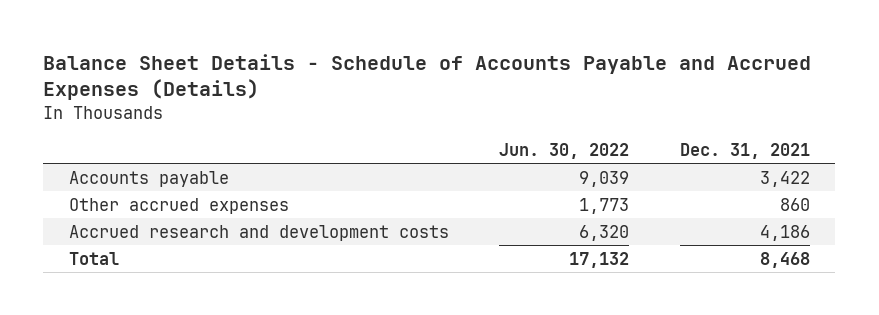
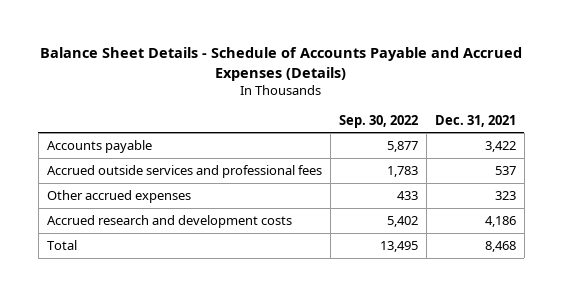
- | Jun. 30, 2022 | Dec. 31, 2021
+ | Sep. 30, 2022 | Dec. 31, 2021
- Other accrued expenses | 1,773 | 860
+ Accrued outside services and professional fees | 1,783 | 537
+ Other accrued expenses | 433 | 323

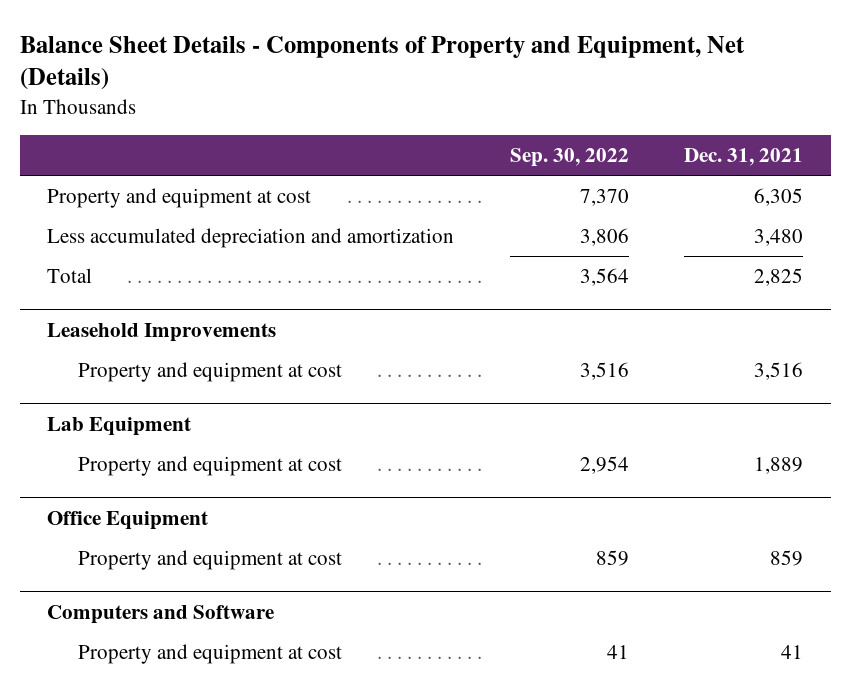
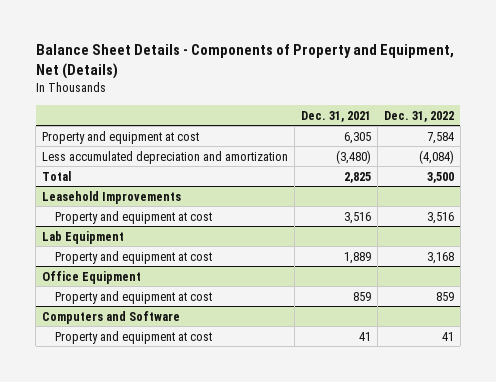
- | Sep. 30, 2022 | Dec. 31, 2021
+ | Dec. 31, 2021 | Dec. 31, 2022
- Less accumulated depreciation and amortization | 3,806 | 3,480
+ Less accumulated depreciation and amortization | (3,480) | (4,084)

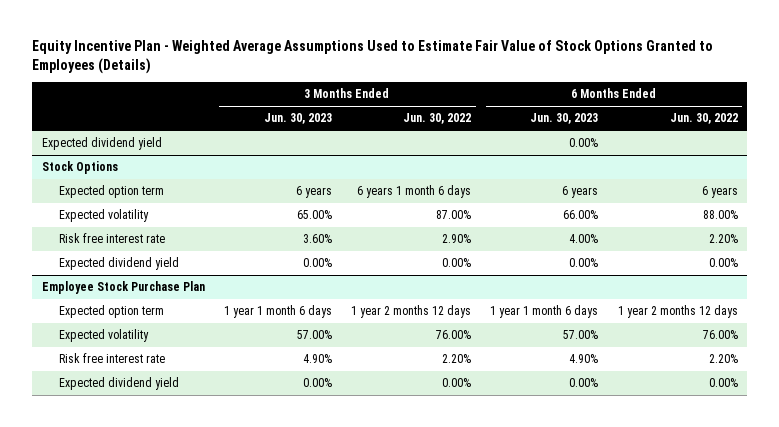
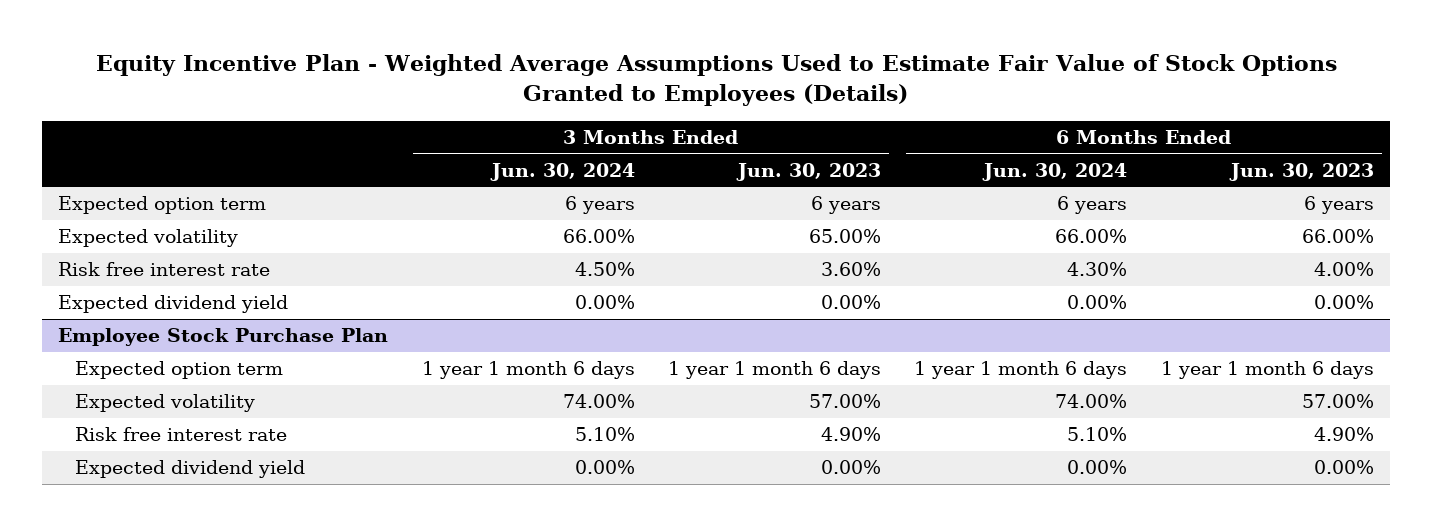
- | 3 Months Ended Jun. 30, 2023 | 3 Months Ended Jun. 30, 2022 | 6 Months Ended Jun. 30, 2023 | 6 Months Ended Jun. 30, 2022
+ | 3 Months Ended Jun. 30, 2024 | 3 Months Ended Jun. 30, 2023 | 6 Months Ended Jun. 30, 2024 | 6 Months Ended Jun. 30, 2023
- Expected dividend yield | | | 0.00% |
- Stock Options

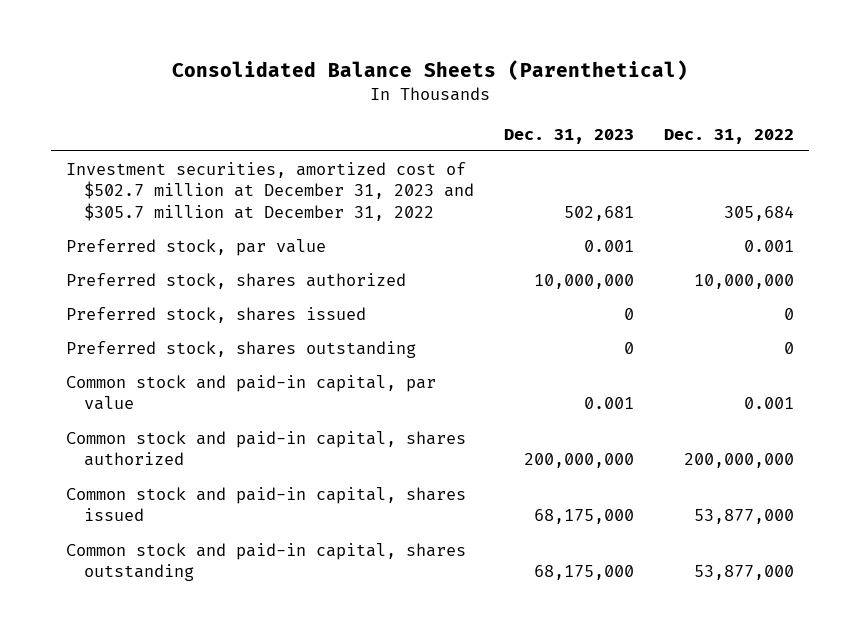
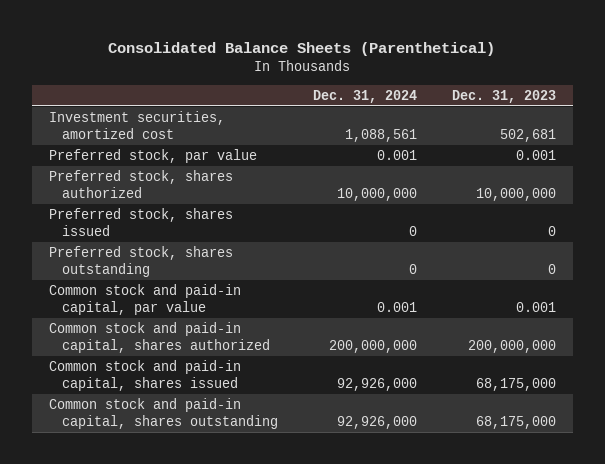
- | Dec. 31, 2023 | Dec. 31, 2022
+ | Dec. 31, 2024 | Dec. 31, 2023
- Investment securities, amortized cost of $502.7 million at December 31, 2023 and $305.7 million at December 31, 2022 | 502,681 | 305,684
+ Investment securities, amortized cost | 1,088,561 | 502,681

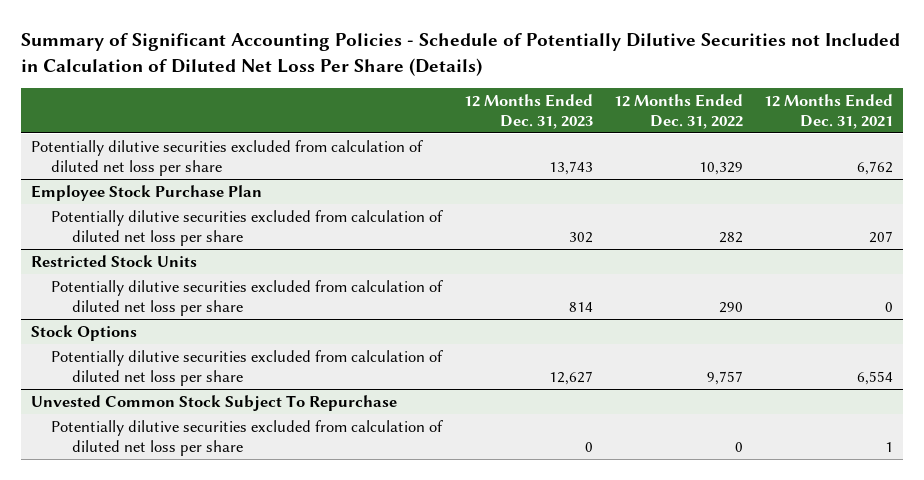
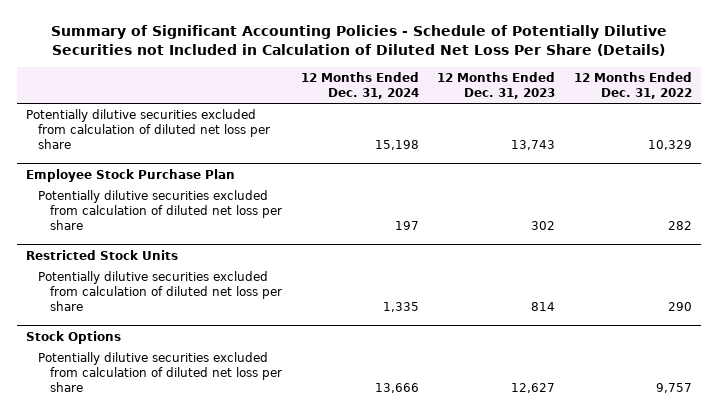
- | 12 Months Ended Dec. 31, 2023 | 12 Months Ended Dec. 31, 2022 | 12 Months Ended Dec. 31, 2021
+ | 12 Months Ended Dec. 31, 2024 | 12 Months Ended Dec. 31, 2023 | 12 Months Ended Dec. 31, 2022
- Unvested Common Stock Subject To Repurchase
- Potentially dilutive securities excluded from calculation of diluted net loss per share | 0 | 0 | 1

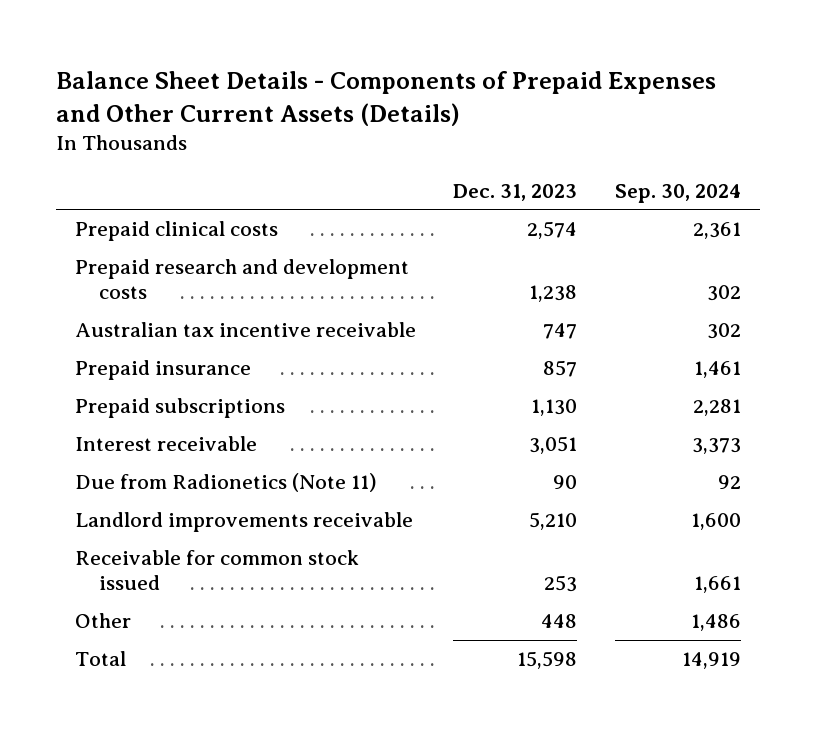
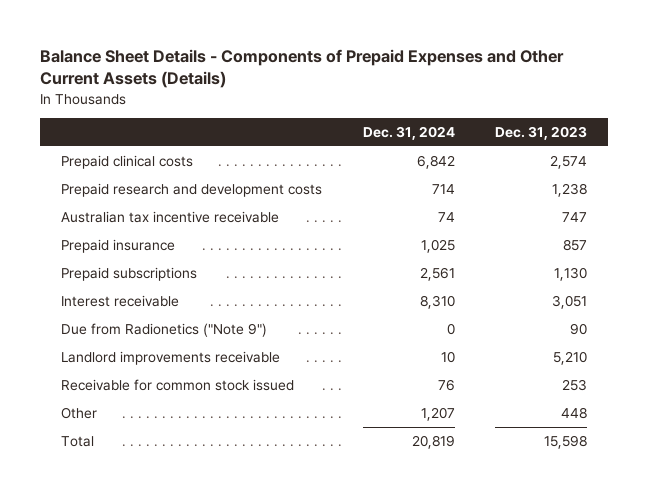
- | Dec. 31, 2023 | Sep. 30, 2024
+ | Dec. 31, 2024 | Dec. 31, 2023
- Due from Radionetics (Note 11) | 90 | 92
+ Due from Radionetics ("Note 9") | 0 | 90

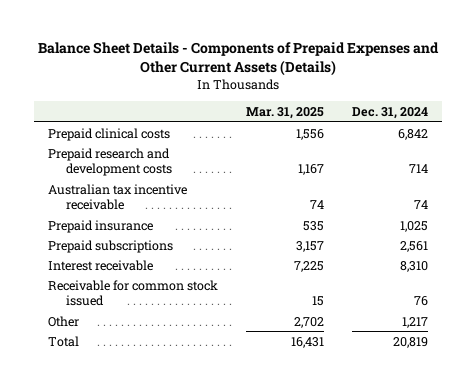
- | Dec. 31, 2024 | Dec. 31, 2023
+ | Mar. 31, 2025 | Dec. 31, 2024
- Due from Radionetics ("Note 9") | 0 | 90
- Landlord improvements receivable | 10 | 5,210
- Other | 1,207 | 448
+ Other | 2,702 | 1,217

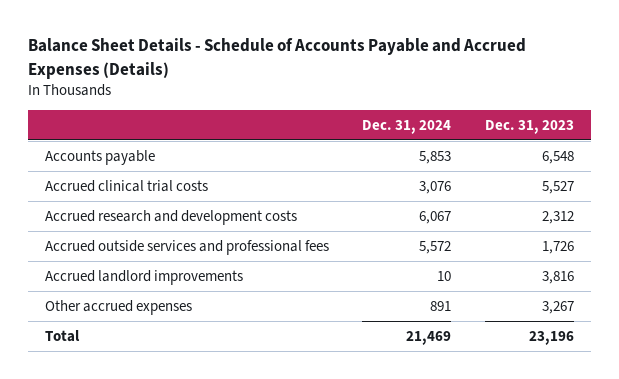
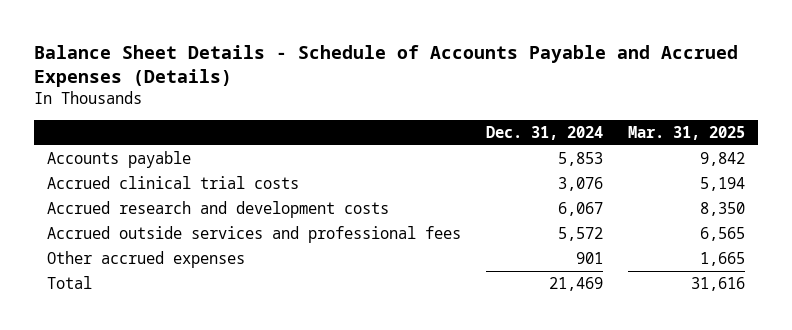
- | Dec. 31, 2024 | Dec. 31, 2023
+ | Dec. 31, 2024 | Mar. 31, 2025
- Accrued landlord improvements | 10 | 3,816
- Other accrued expenses | 891 | 3,267
+ Other accrued expenses | 901 | 1,665

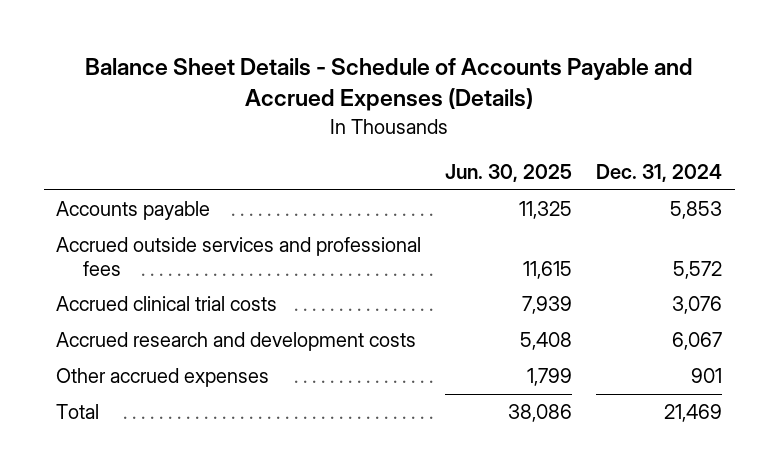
- | Dec. 31, 2024 | Mar. 31, 2025
+ | Jun. 30, 2025 | Dec. 31, 2024
moved up: Accrued outside services and professional fees | 11,615 | 5,572

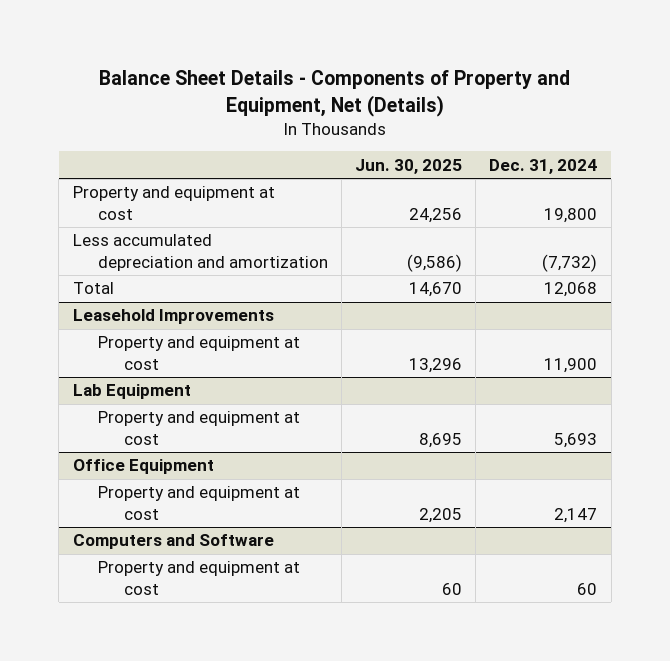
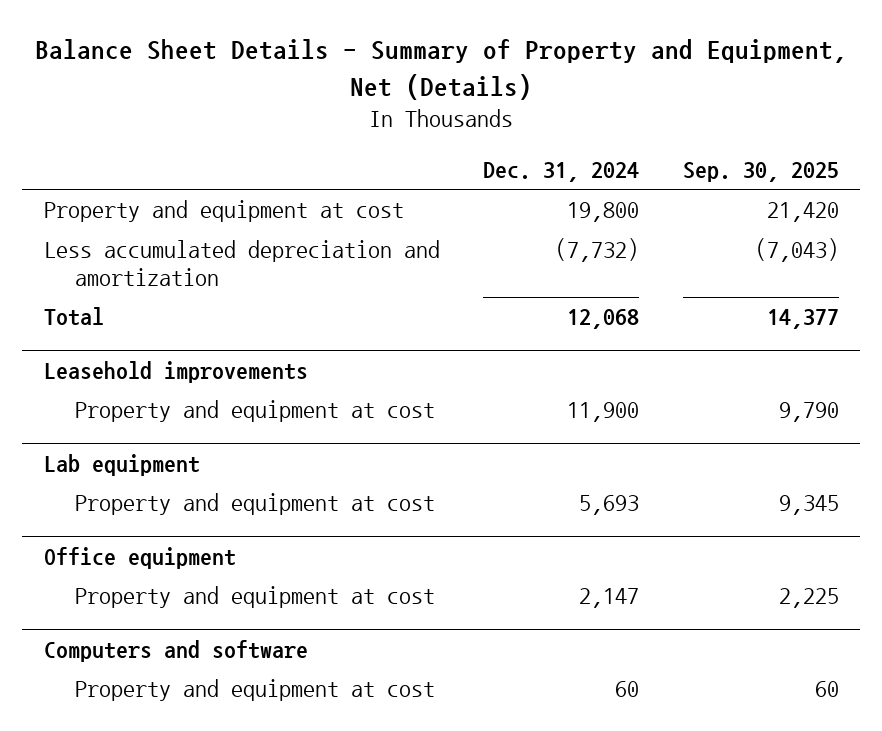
- Balance Sheet Details - Components of Property and Equipment, Net (Details)
+ Balance Sheet Details - Summary of Property and Equipment, Net (Details)
- | Jun. 30, 2025 | Dec. 31, 2024
+ | Dec. 31, 2024 | Sep. 30, 2025
- Leasehold Improvements
+ Leasehold improvements
- Lab Equipment
+ Lab equipment
- Office Equipment
+ Office equipment
- Computers and Software
+ Computers and software

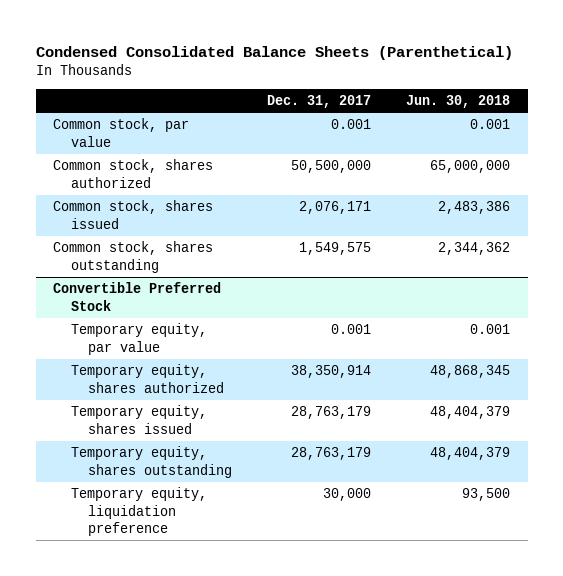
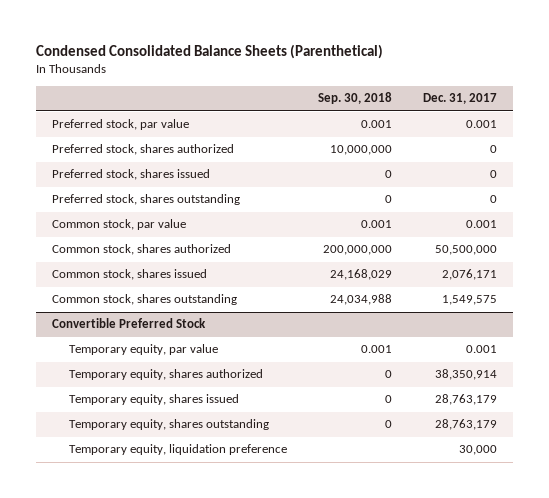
- | Dec. 31, 2017 | Jun. 30, 2018
+ | Sep. 30, 2018 | Dec. 31, 2017
+ Preferred stock, par value | 0.001 | 0.001
+ Preferred stock, shares authorized | 10,000,000 | 0
+ Preferred stock, shares issued | 0 | 0
+ Preferred stock, shares outstanding | 0 | 0

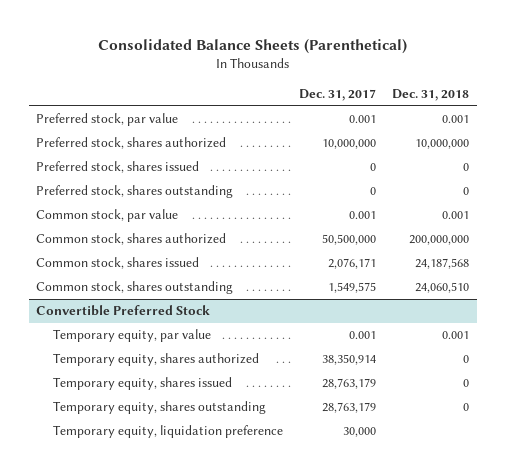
- Condensed Consolidated Balance Sheets (Parenthetical)
+ Consolidated Balance Sheets (Parenthetical)
- | Sep. 30, 2018 | Dec. 31, 2017
+ | Dec. 31, 2017 | Dec. 31, 2018
- Preferred stock, shares authorized | 10,000,000 | 0
+ Preferred stock, shares authorized | 10,000,000 | 10,000,000

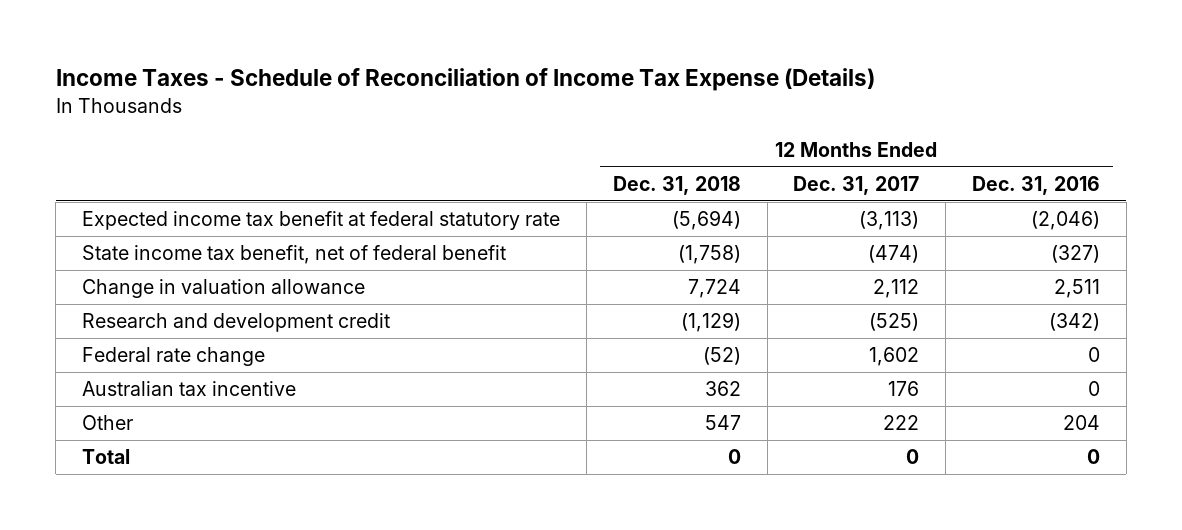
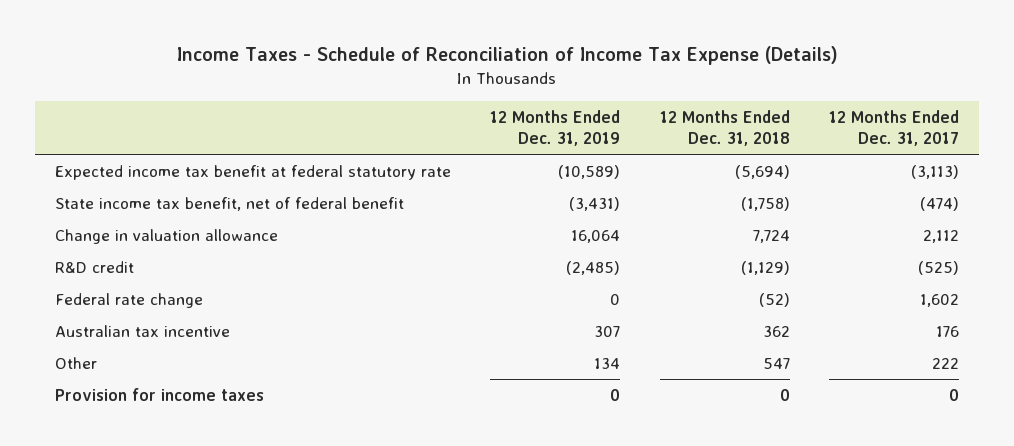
- | 12 Months Ended Dec. 31, 2018 | 12 Months Ended Dec. 31, 2017 | 12 Months Ended Dec. 31, 2016
+ | 12 Months Ended Dec. 31, 2019 | 12 Months Ended Dec. 31, 2018 | 12 Months Ended Dec. 31, 2017
- Research and development credit | (1,129) | (525) | (342)
+ R&D credit | (2,485) | (1,129) | (525)
- Total | 0 | 0 | 0
+ Provision for income taxes | 0 | 0 | 0

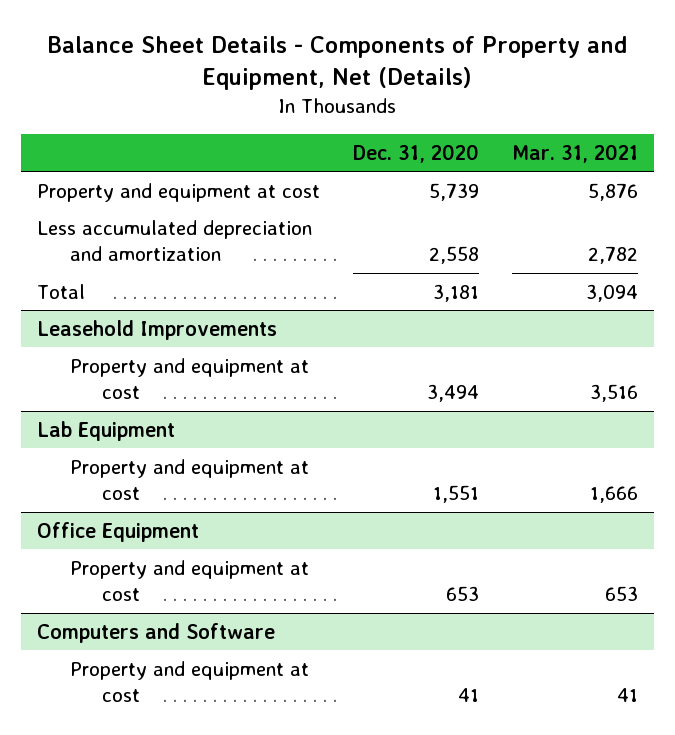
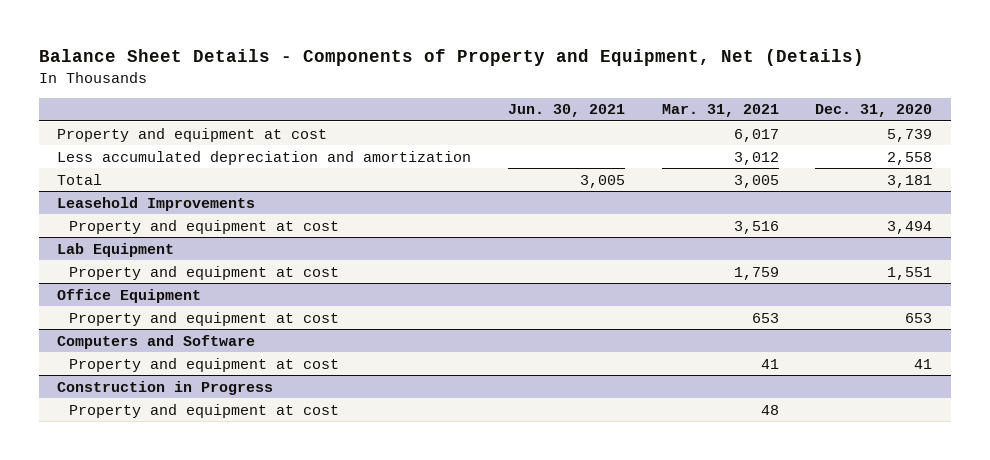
- | Dec. 31, 2020 | Mar. 31, 2021
+ | Jun. 30, 2021 | Mar. 31, 2021 | Dec. 31, 2020
- Property and equipment at cost | 5,739 | 5,876
- Less accumulated depreciation and amortization | 2,558 | 2,782
- Total | 3,181 | 3,094
+ Property and equipment at cost | | 6,017 | 5,739
+ Less accumulated depreciation and amortization | | 3,012 | 2,558
+ Total | 3,005 | 3,005 | 3,181
@ Lab Equipment
- Property and equipment at cost | 1,551 | 1,666
+ Property and equipment at cost | | 1,759 | 1,551
+ Construction in Progress
+ Property and equipment at cost | | 48 |

